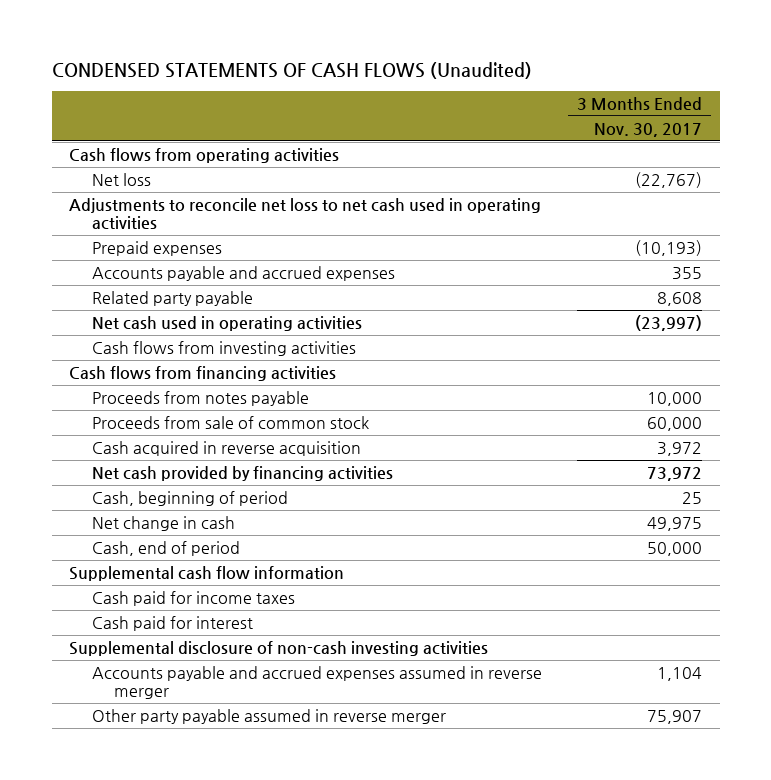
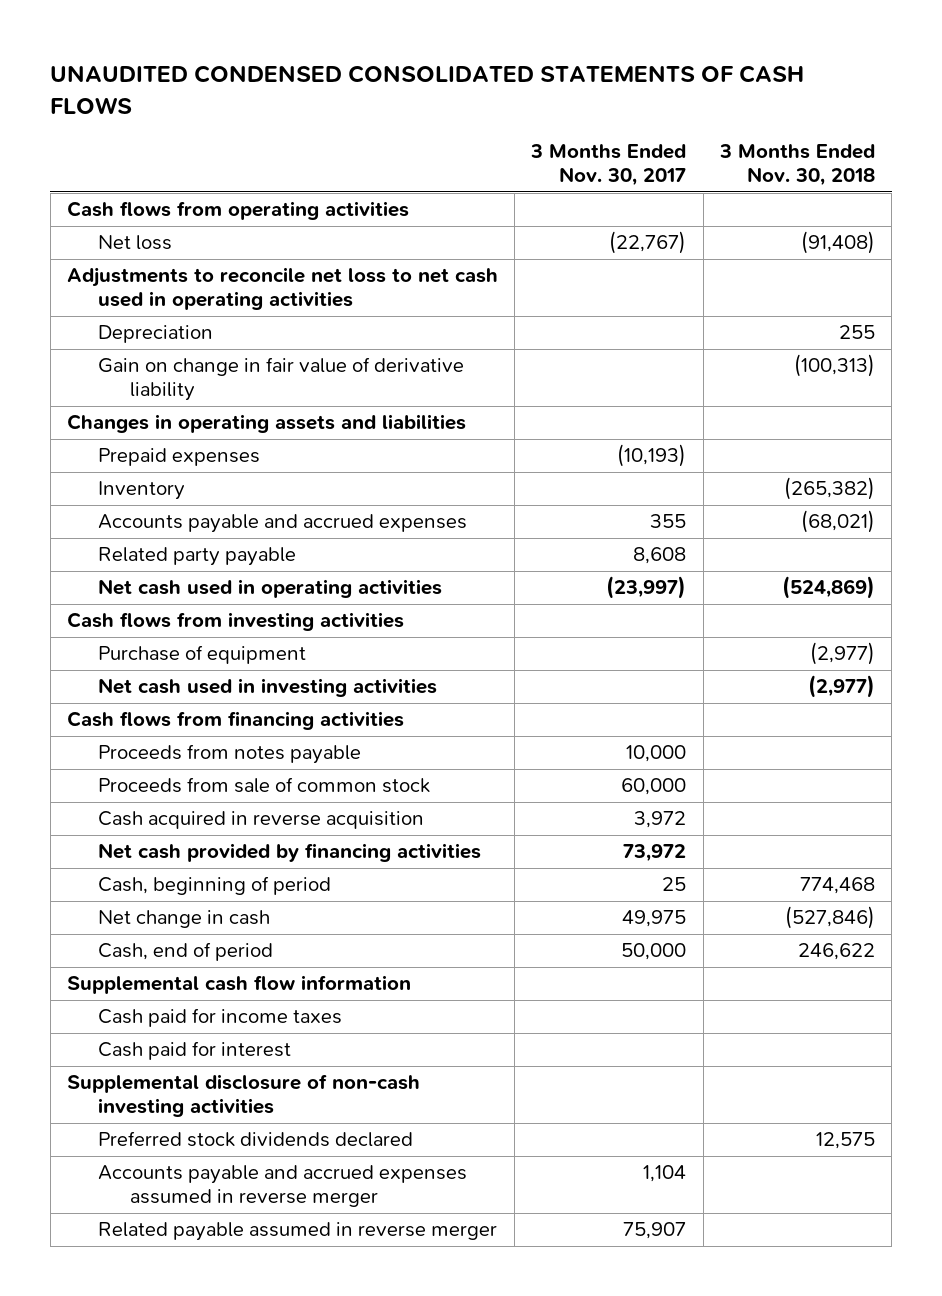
- CONDENSED STATEMENTS OF CASH FLOWS (Unaudited)
+ UNAUDITED CONDENSED CONSOLIDATED STATEMENTS OF CASH FLOWS
- | 3 Months Ended Nov. 30, 2017
+ | 3 Months Ended Nov. 30, 2017 | 3 Months Ended Nov. 30, 2018
+ Depreciation | | 255
+ Gain on change in fair value of derivative liability | | (100,313)
+ Changes in operating assets and liabilities
+ Inventory | | (265,382)
+ Purchase of equipment | | (2,977)
+ Net cash used in investing activities | | (2,977)
+ Preferred stock dividends declared | | 12,575
- Other party payable assumed in reverse merger | 75,907
+ Related payable assumed in reverse merger | 75,907 |

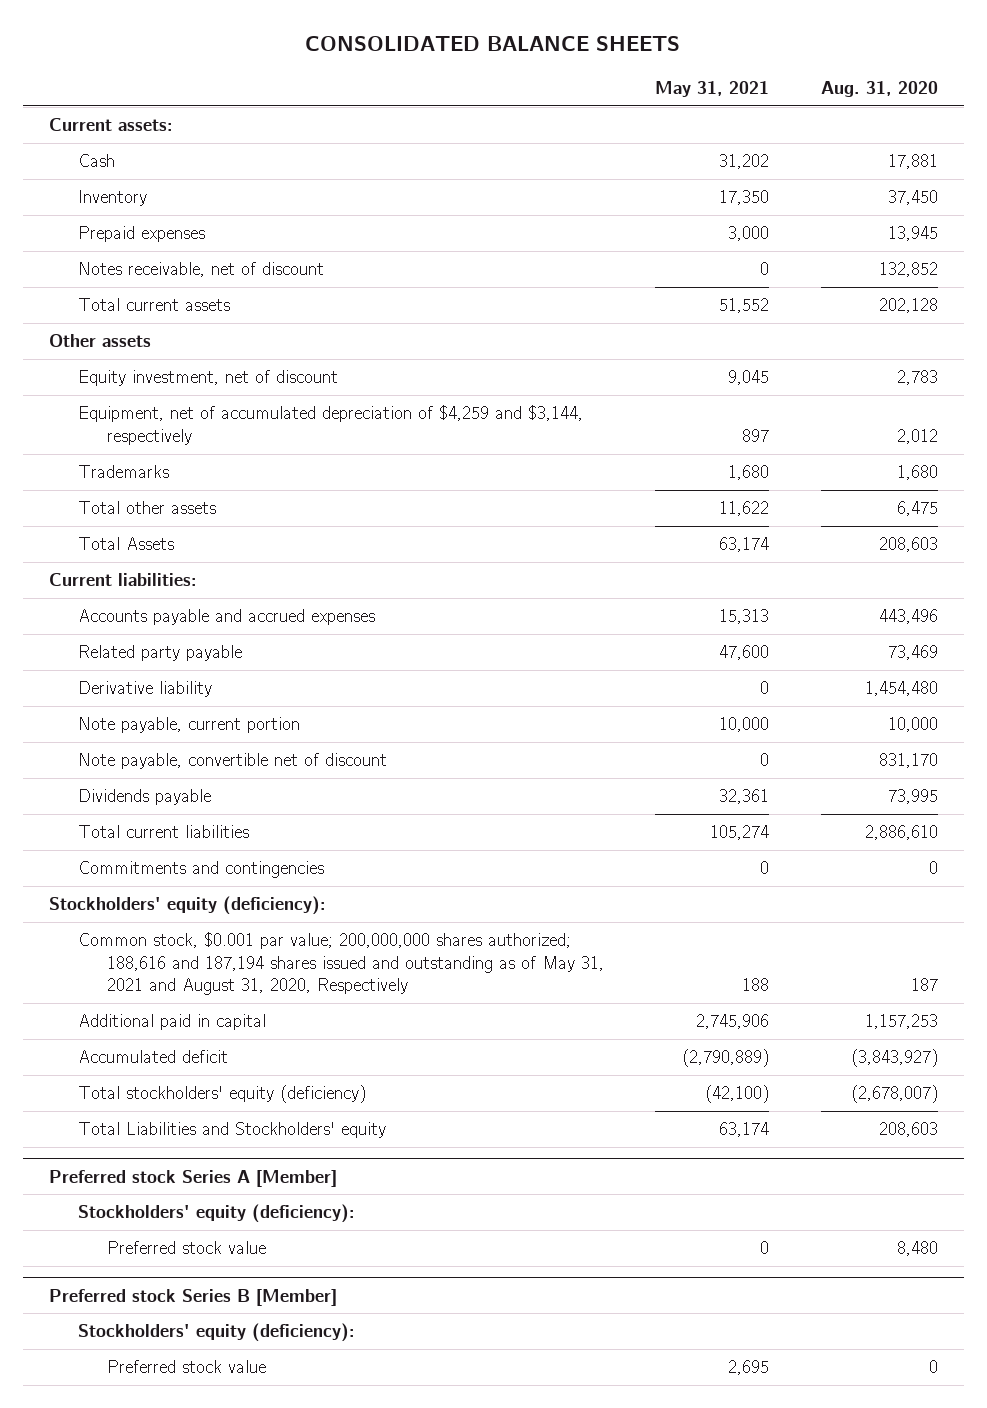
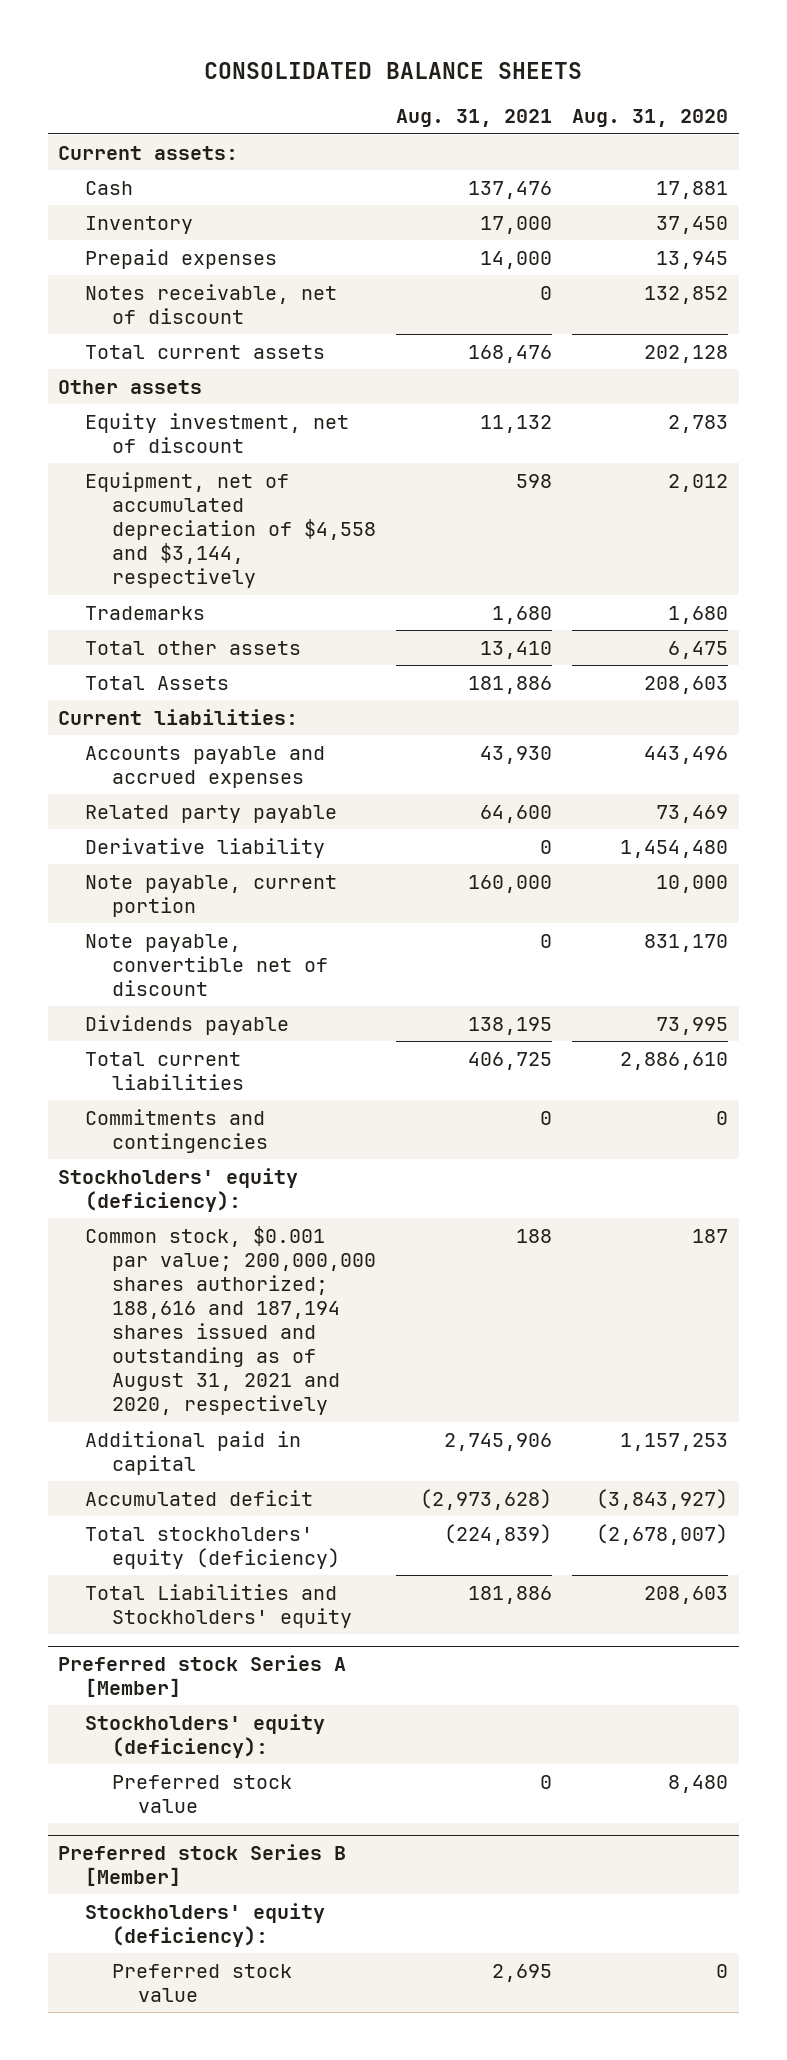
- | May 31, 2021 | Aug. 31, 2020
+ | Aug. 31, 2021 | Aug. 31, 2020
- Equipment, net of accumulated depreciation of $4,259 and $3,144, respectively | 897 | 2,012
+ Equipment, net of accumulated depreciation of $4,558 and $3,144, respectively | 598 | 2,012
- Common stock, $0.001 par value; 200,000,000 shares authorized; 188,616 and 187,194 shares issued and outstanding as of May 31, 2021 and August 31, 2020, Respectively | 188 | 187
+ Common stock, $0.001 par value; 200,000,000 shares authorized; 188,616 and 187,194 shares issued and outstanding as of August 31, 2021 and 2020, respectively | 188 | 187

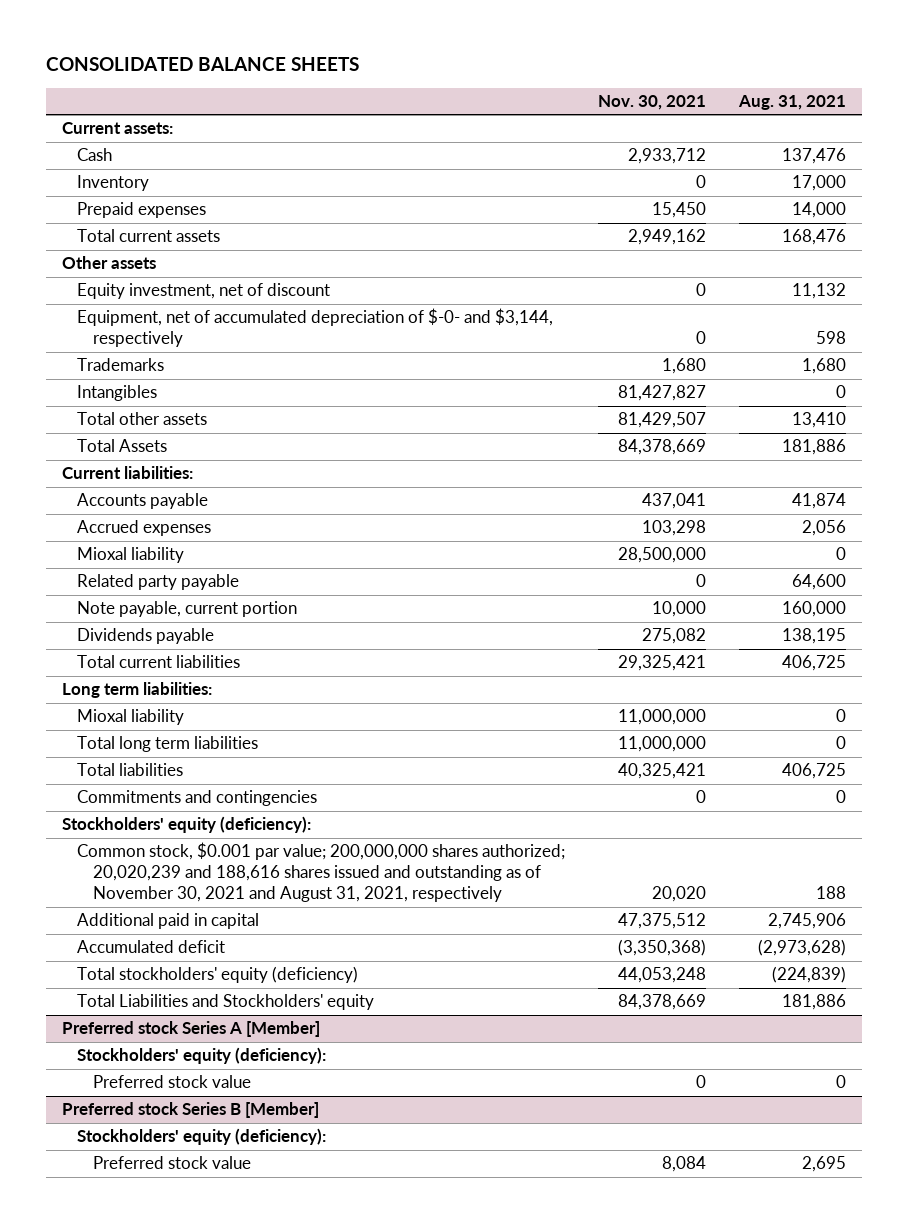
- | Aug. 31, 2021 | Aug. 31, 2020
+ | Nov. 30, 2021 | Aug. 31, 2021
- Notes receivable, net of discount | 0 | 132,852
- Equipment, net of accumulated depreciation of $4,558 and $3,144, respectively | 598 | 2,012
+ Equipment, net of accumulated depreciation of $-0- and $3,144, respectively | 0 | 598
+ Intangibles | 81,427,827 | 0
- Accounts payable and accrued expenses | 43,930 | 443,496
+ Accounts payable | 437,041 | 41,874
+ Accrued expenses | 103,298 | 2,056
+ Mioxal liability | 28,500,000 | 0
- Derivative liability | 0 | 1,454,480
- Note payable, convertible net of discount | 0 | 831,170
+ Long term liabilities:
+ Mioxal liability | 11,000,000 | 0
+ Total long term liabilities | 11,000,000 | 0
+ Total liabilities | 40,325,421 | 406,725
- Common stock, $0.001 par value; 200,000,000 shares authorized; 188,616 and 187,194 shares issued and outstanding as of August 31, 2021 and 2020, respectively | 188 | 187
+ Common stock, $0.001 par value; 200,000,000 shares authorized; 20,020,239 and 188,616 shares issued and outstanding as of November 30, 2021 and August 31, 2021, respectively | 20,020 | 188

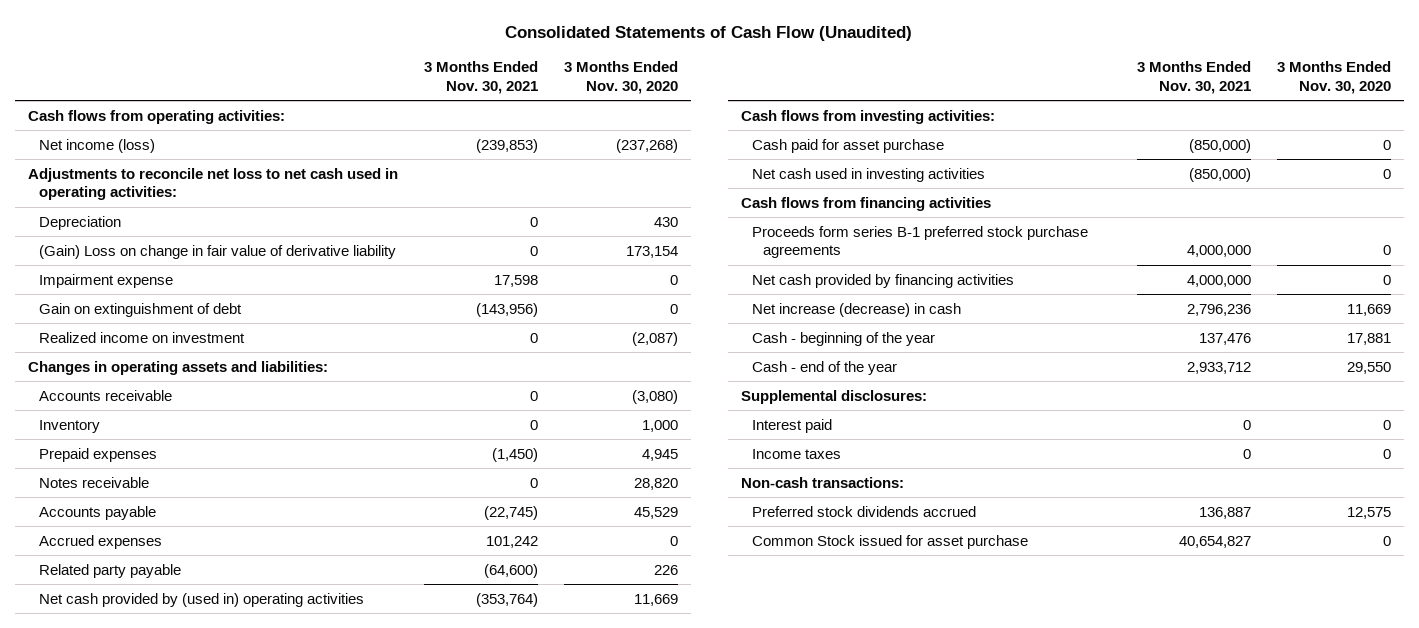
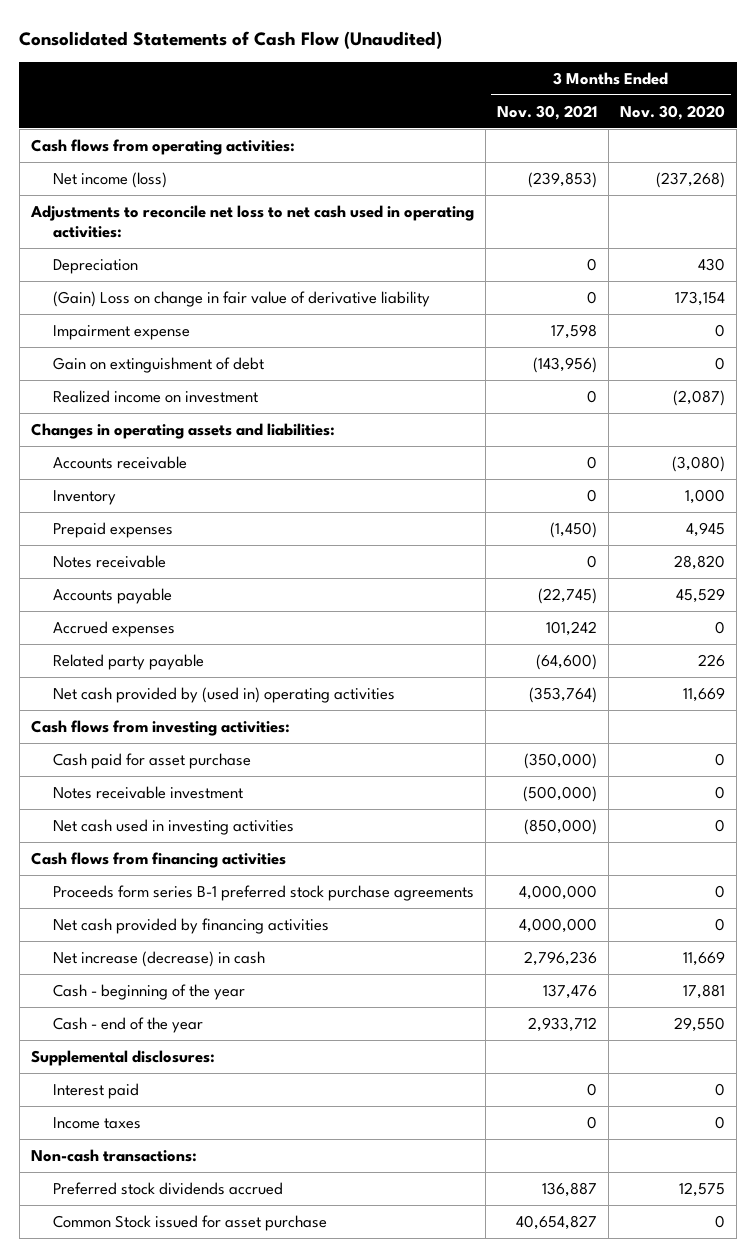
- Cash paid for asset purchase | (850,000) | 0
+ Cash paid for asset purchase | (350,000) | 0
+ Notes receivable investment | (500,000) | 0

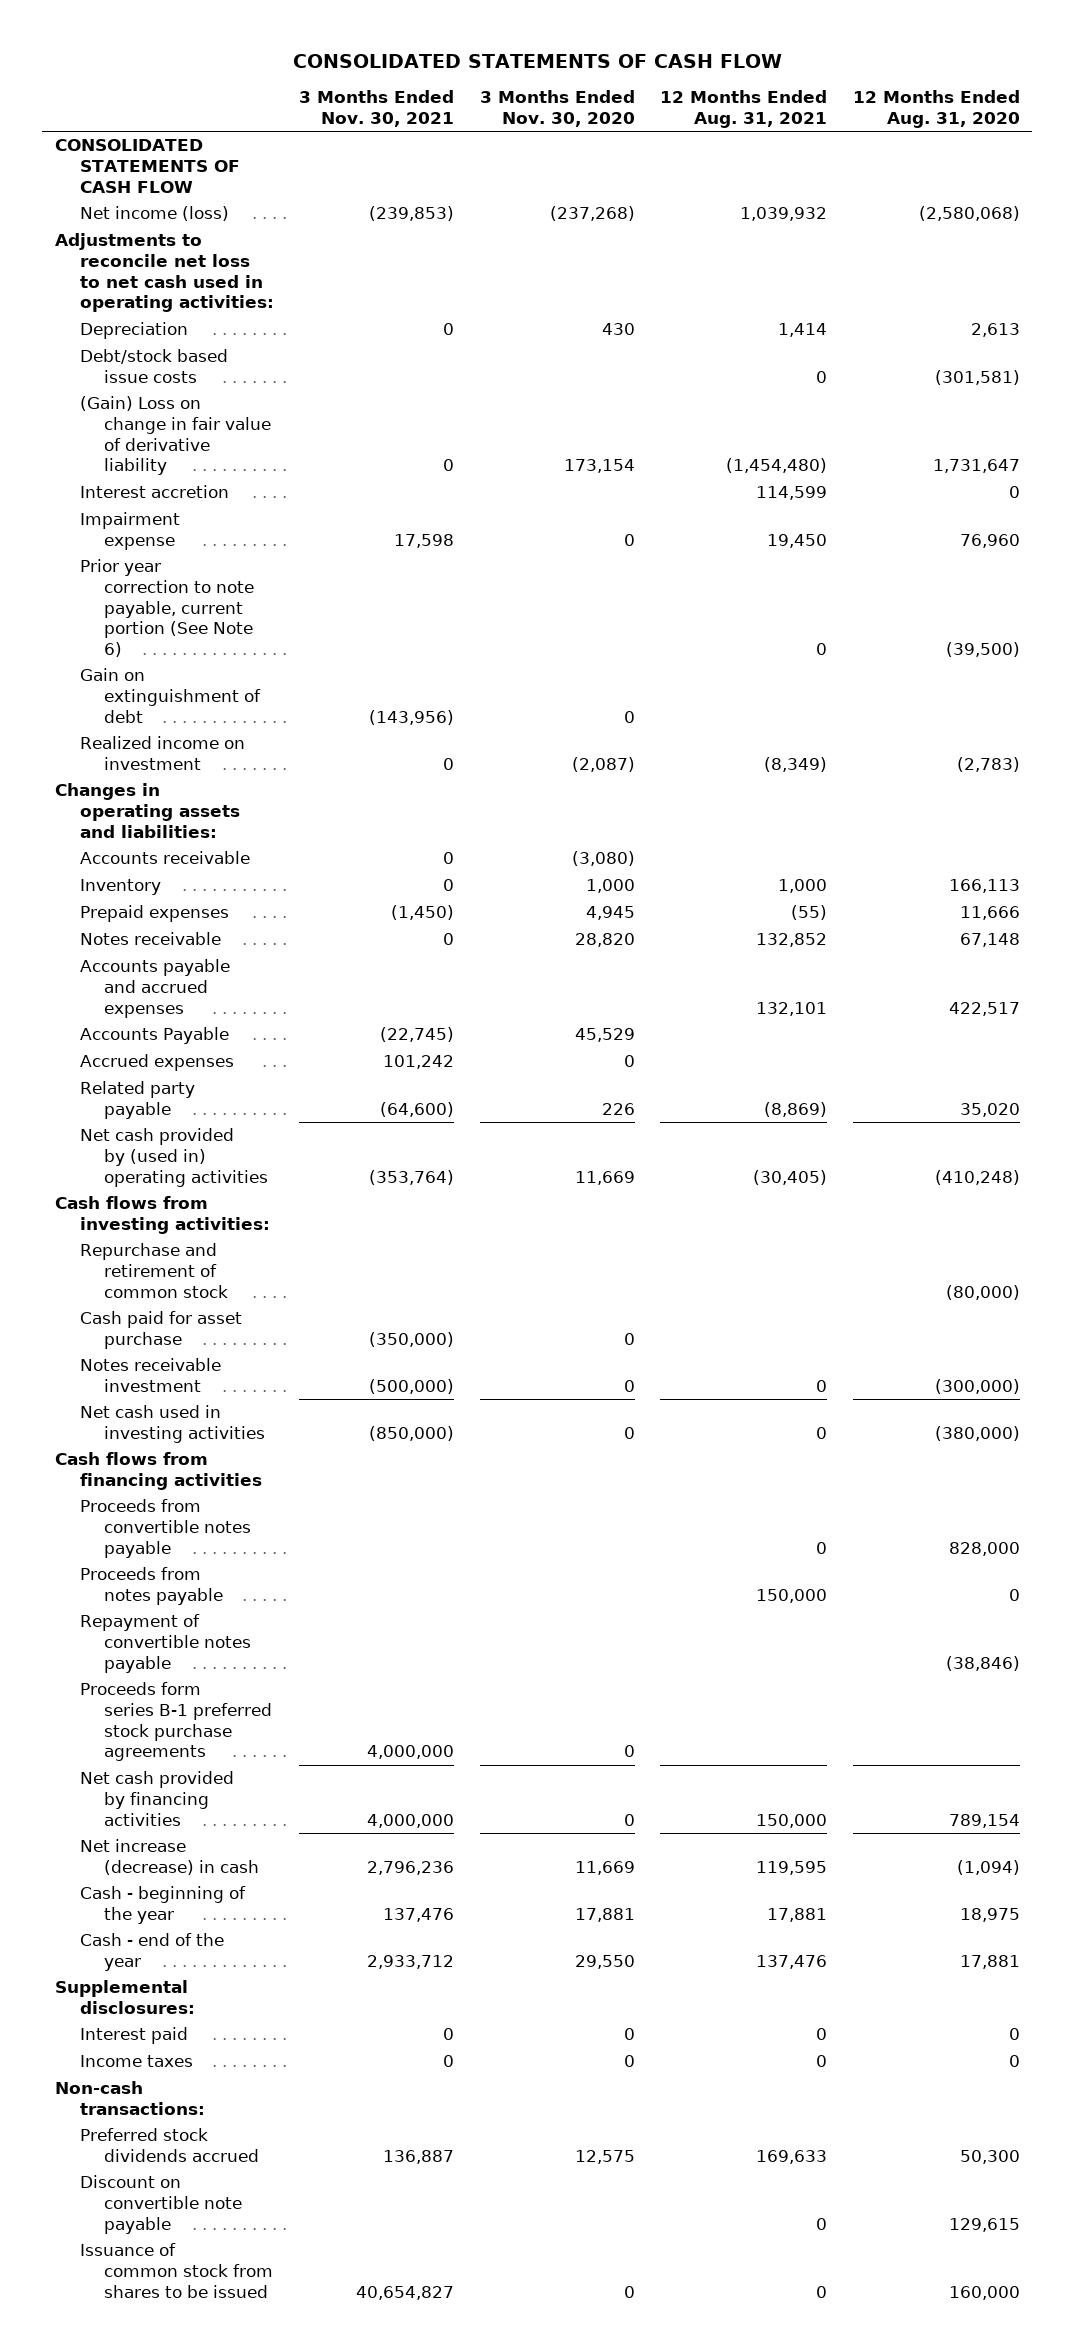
- Consolidated Statements of Cash Flow (Unaudited)
+ CONSOLIDATED STATEMENTS OF CASH FLOW
- | 3 Months Ended Nov. 30, 2021 | 3 Months Ended Nov. 30, 2020
+ | 3 Months Ended Nov. 30, 2021 | 3 Months Ended Nov. 30, 2020 | 12 Months Ended Aug. 31, 2021 | 12 Months Ended Aug. 31, 2020
- Cash flows from operating activities:
+ CONSOLIDATED STATEMENTS OF CASH FLOW
+ Debt/stock based issue costs | | | 0 | (301,581)
+ Interest accretion | | | 114,599 | 0
+ Prior year correction to note payable, current portion (See Note 6) | | | 0 | (39,500)
- Accounts payable | (22,745) | 45,529
+ Accounts payable and accrued expenses | | | 132,101 | 422,517
+ Accounts Payable | (22,745) | 45,529 | |
+ Repurchase and retirement of common stock | | | | (80,000)
+ Proceeds from convertible notes payable | | | 0 | 828,000
+ Proceeds from notes payable | | | 150,000 | 0
+ Repayment of convertible notes payable | | | | (38,846)
- Common Stock issued for asset purchase | 40,654,827 | 0
+ Discount on convertible note payable | | | 0 | 129,615
+ Issuance of common stock from shares to be issued | 40,654,827 | 0 | 0 | 160,000

